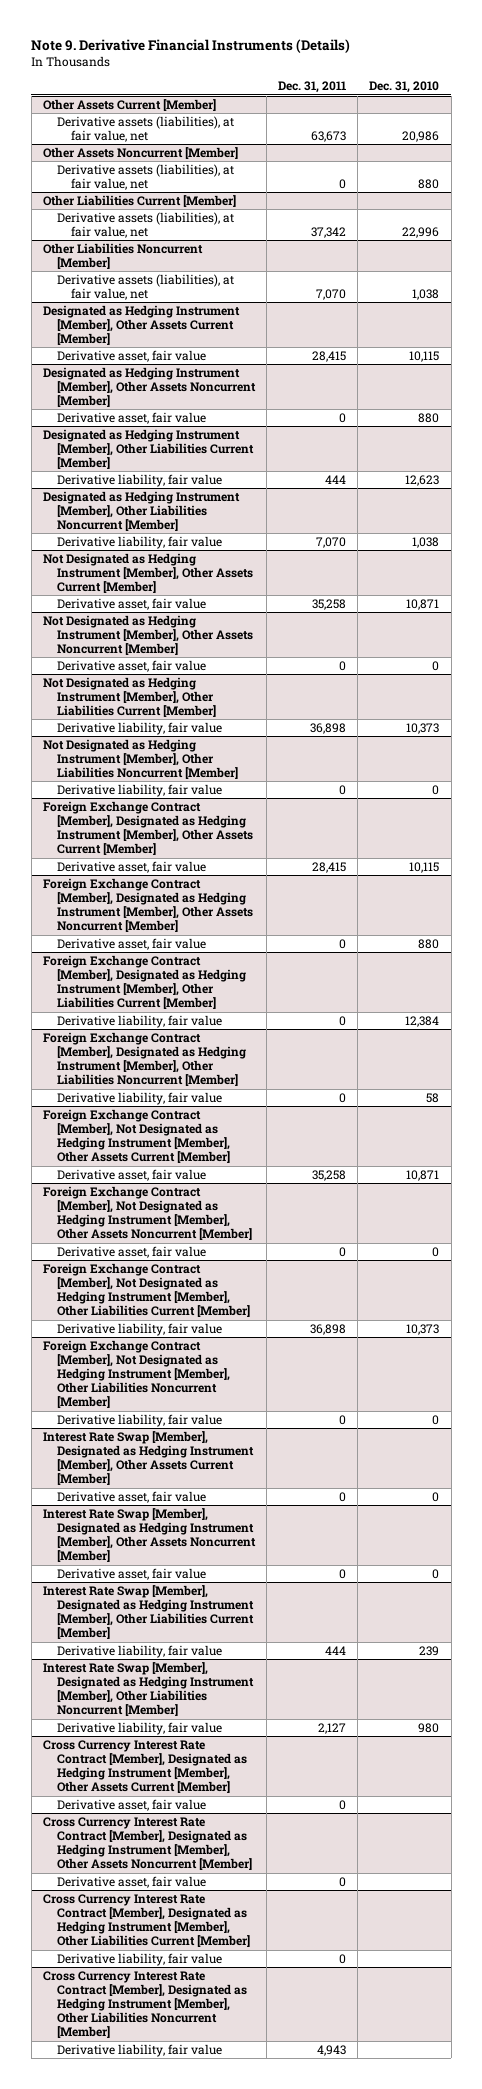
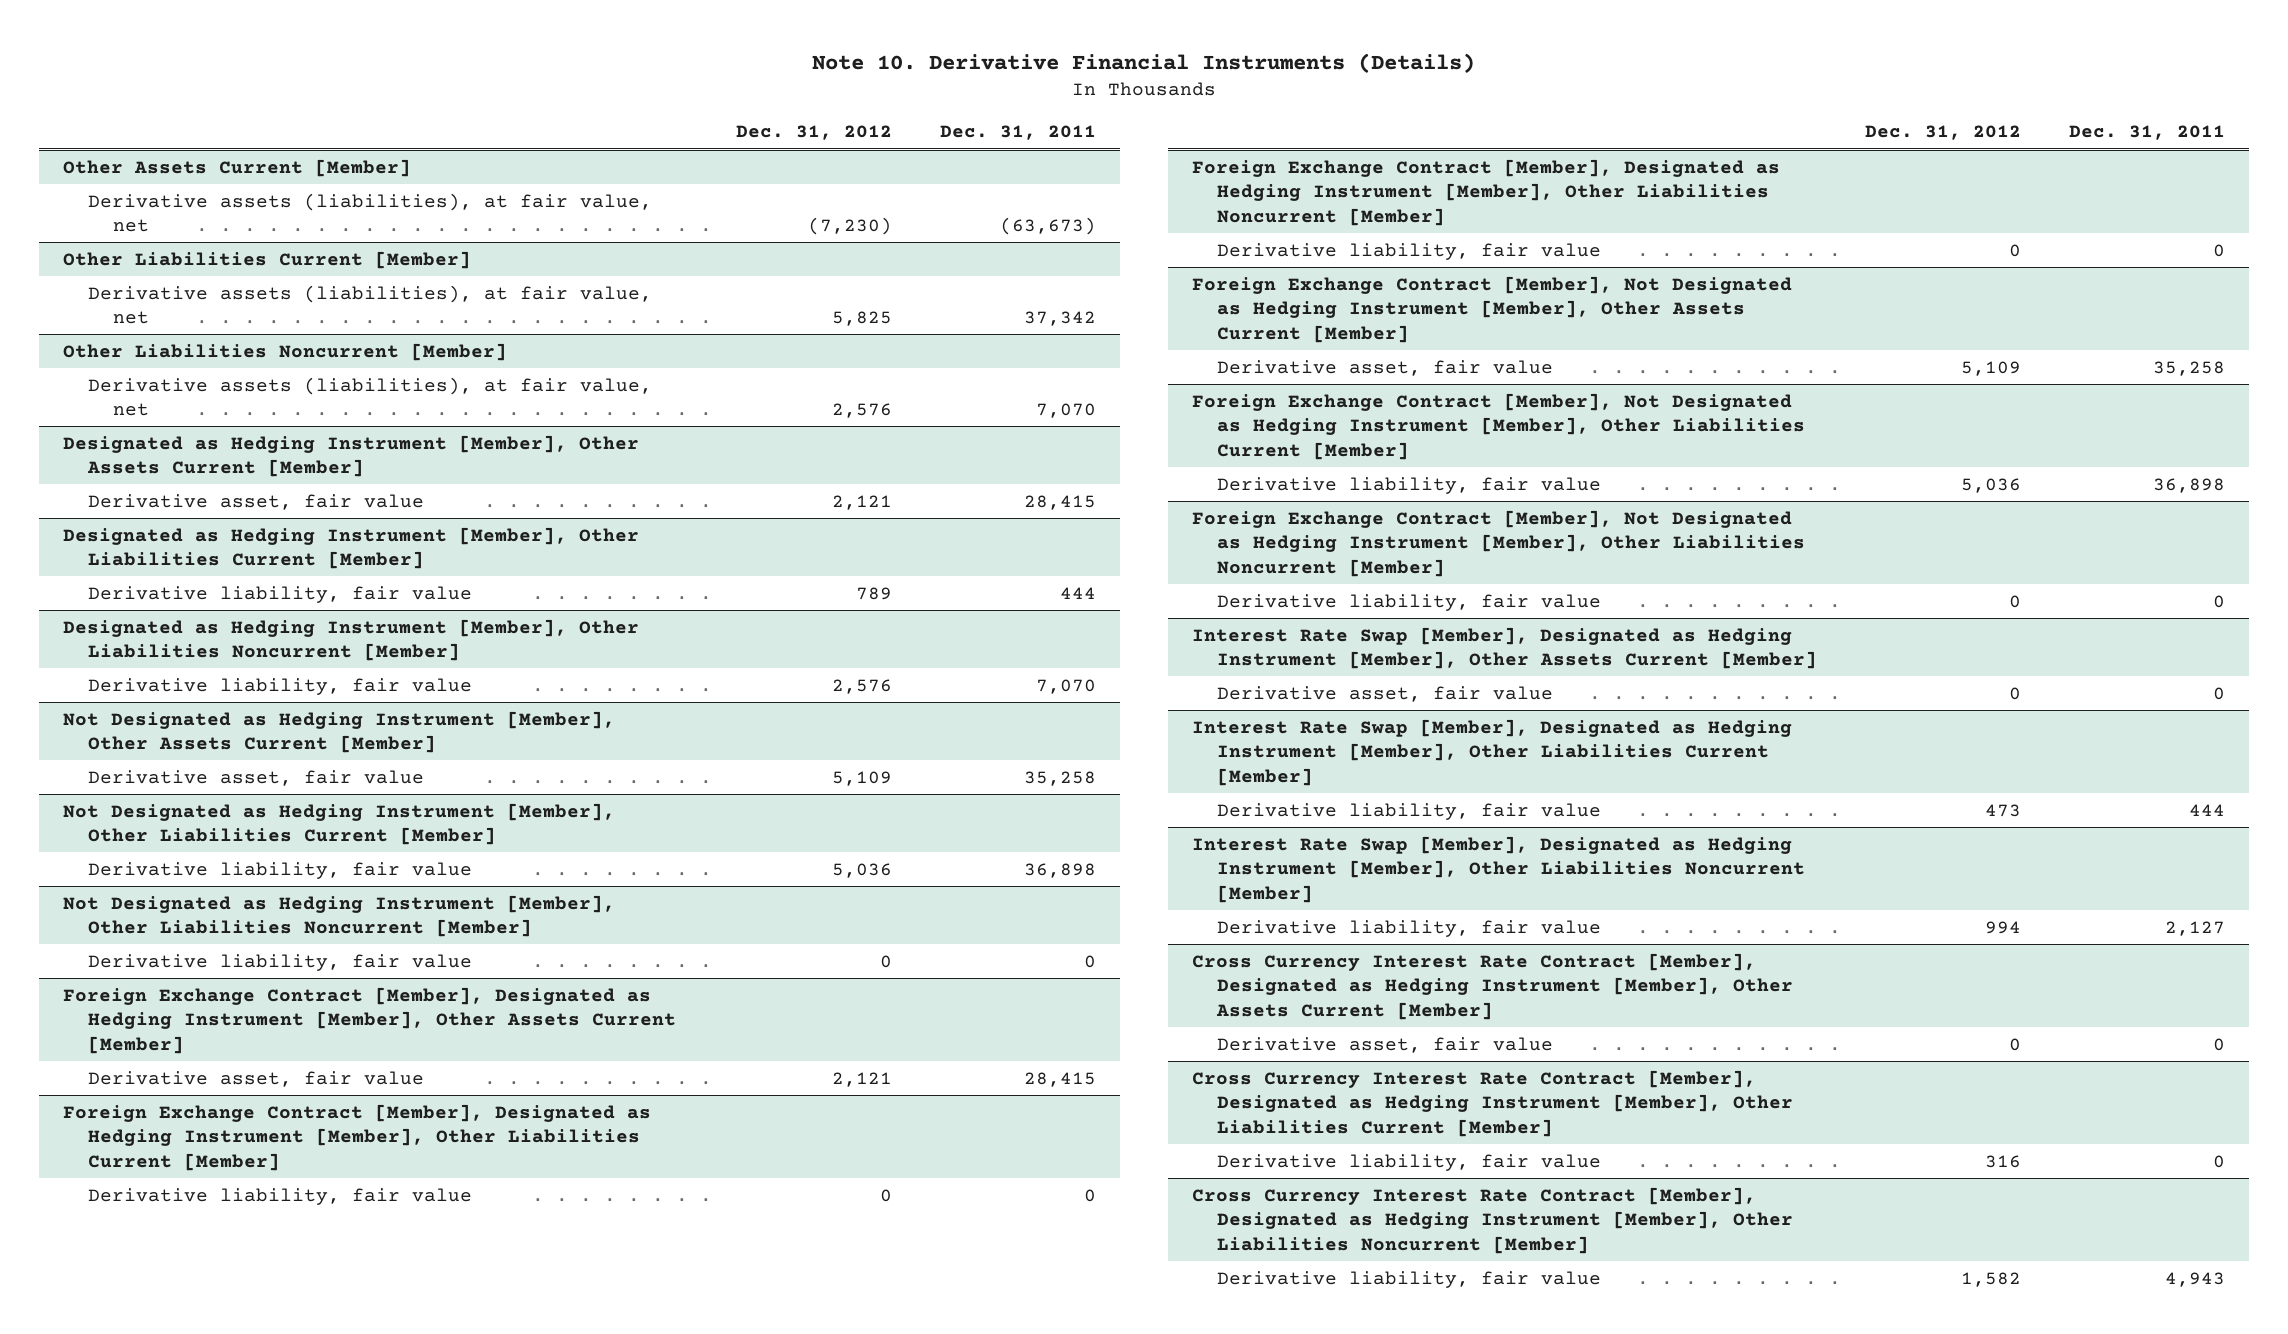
- Note 9. Derivative Financial Instruments (Details)
+ Note 10. Derivative Financial Instruments (Details)
- | Dec. 31, 2011 | Dec. 31, 2010
+ | Dec. 31, 2012 | Dec. 31, 2011
@ Other Assets Current [Member]
- Derivative assets (liabilities), at fair value, net | 63,673 | 20,986
- Other Assets Noncurrent [Member]
- Derivative assets (liabilities), at fair value, net | 0 | 880
@ Other Assets Current [Member]
+ Derivative assets (liabilities), at fair value, net | (7,230) | (63,673)
- Designated as Hedging Instrument [Member], Other Assets Noncurrent [Member]
- Derivative asset, fair value | 0 | 880
- Not Designated as Hedging Instrument [Member], Other Assets Noncurrent [Member]
- Derivative asset, fair value | 0 | 0
- Foreign Exchange Contract [Member], Designated as Hedging Instrument [Member], Other Assets Noncurrent [Member]
- Derivative asset, fair value | 0 | 880
- Foreign Exchange Contract [Member], Not Designated as Hedging Instrument [Member], Other Assets Noncurrent [Member]
- Derivative asset, fair value | 0 | 0
- Interest Rate Swap [Member], Designated as Hedging Instrument [Member], Other Assets Noncurrent [Member]
- Derivative asset, fair value | 0 | 0
- Cross Currency Interest Rate Contract [Member], Designated as Hedging Instrument [Member], Other Assets Noncurrent [Member]
- Derivative asset, fair value | 0 |

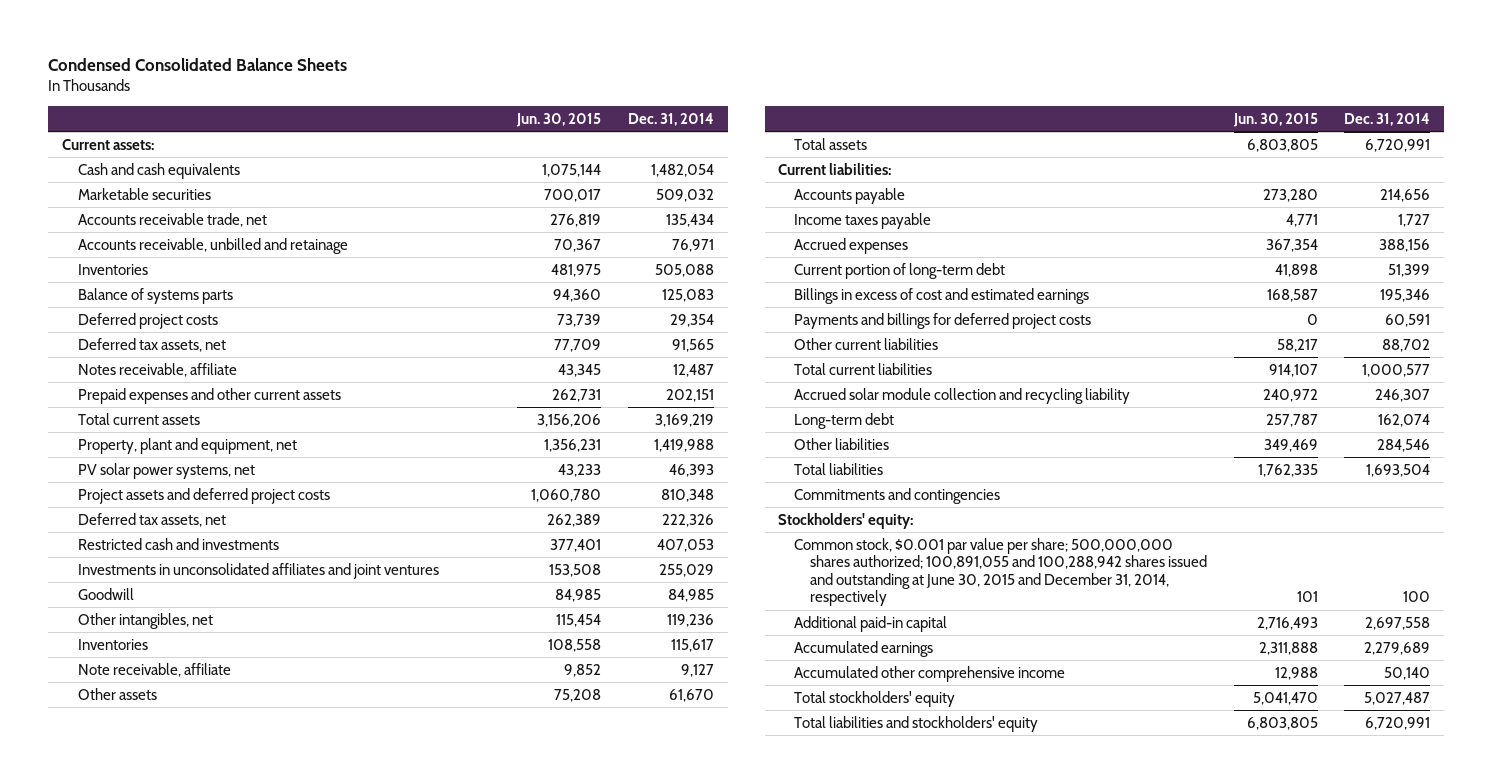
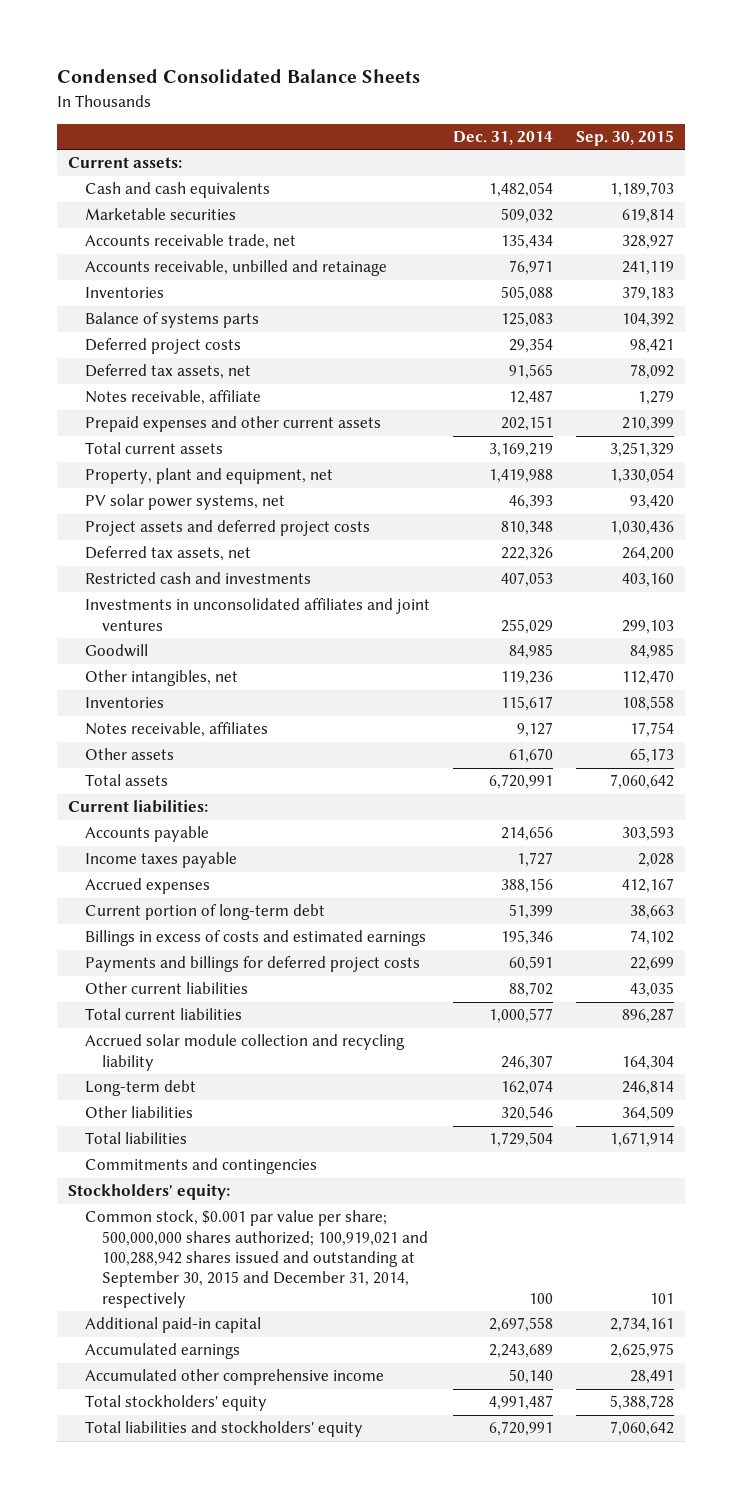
- | Jun. 30, 2015 | Dec. 31, 2014
+ | Dec. 31, 2014 | Sep. 30, 2015
- Note receivable, affiliate | 9,852 | 9,127
+ Notes receivable, affiliates | 9,127 | 17,754
- Billings in excess of cost and estimated earnings | 168,587 | 195,346
+ Billings in excess of costs and estimated earnings | 195,346 | 74,102
- Other liabilities | 349,469 | 284,546
- Total liabilities | 1,762,335 | 1,693,504
+ Other liabilities | 320,546 | 364,509
+ Total liabilities | 1,729,504 | 1,671,914
- Common stock, $0.001 par value per share; 500,000,000 shares authorized; 100,891,055 and 100,288,942 shares issued and outstanding at June 30, 2015 and December 31, 2014, respectively | 101 | 100
+ Common stock, $0.001 par value per share; 500,000,000 shares authorized; 100,919,021 and 100,288,942 shares issued and outstanding at September 30, 2015 and December 31, 2014, respectively | 100 | 101
- Accumulated earnings | 2,311,888 | 2,279,689
+ Accumulated earnings | 2,243,689 | 2,625,975
- Total stockholders' equity | 5,041,470 | 5,027,487
+ Total stockholders' equity | 4,991,487 | 5,388,728

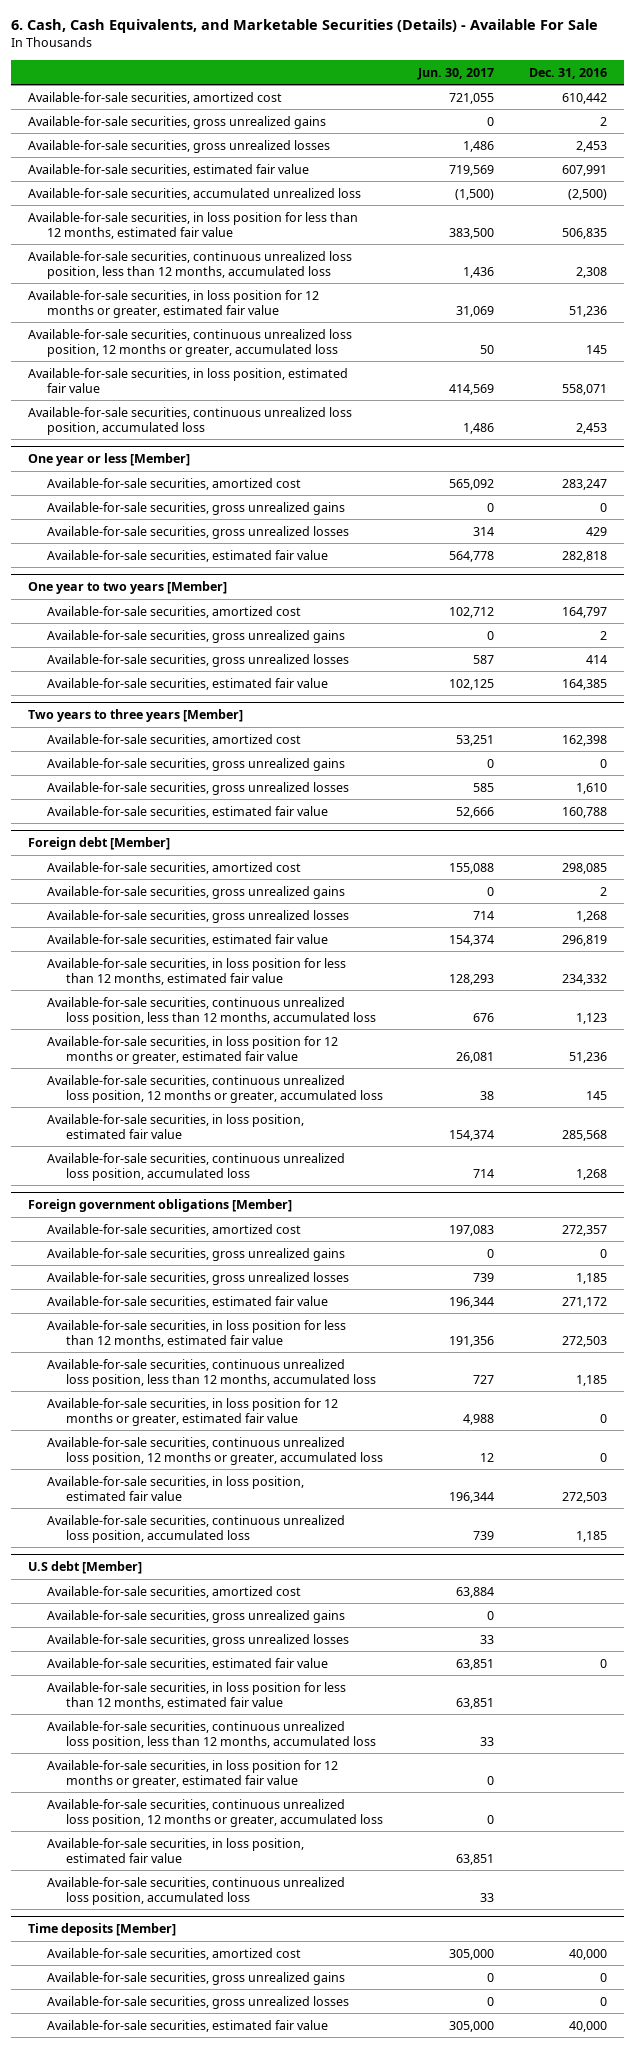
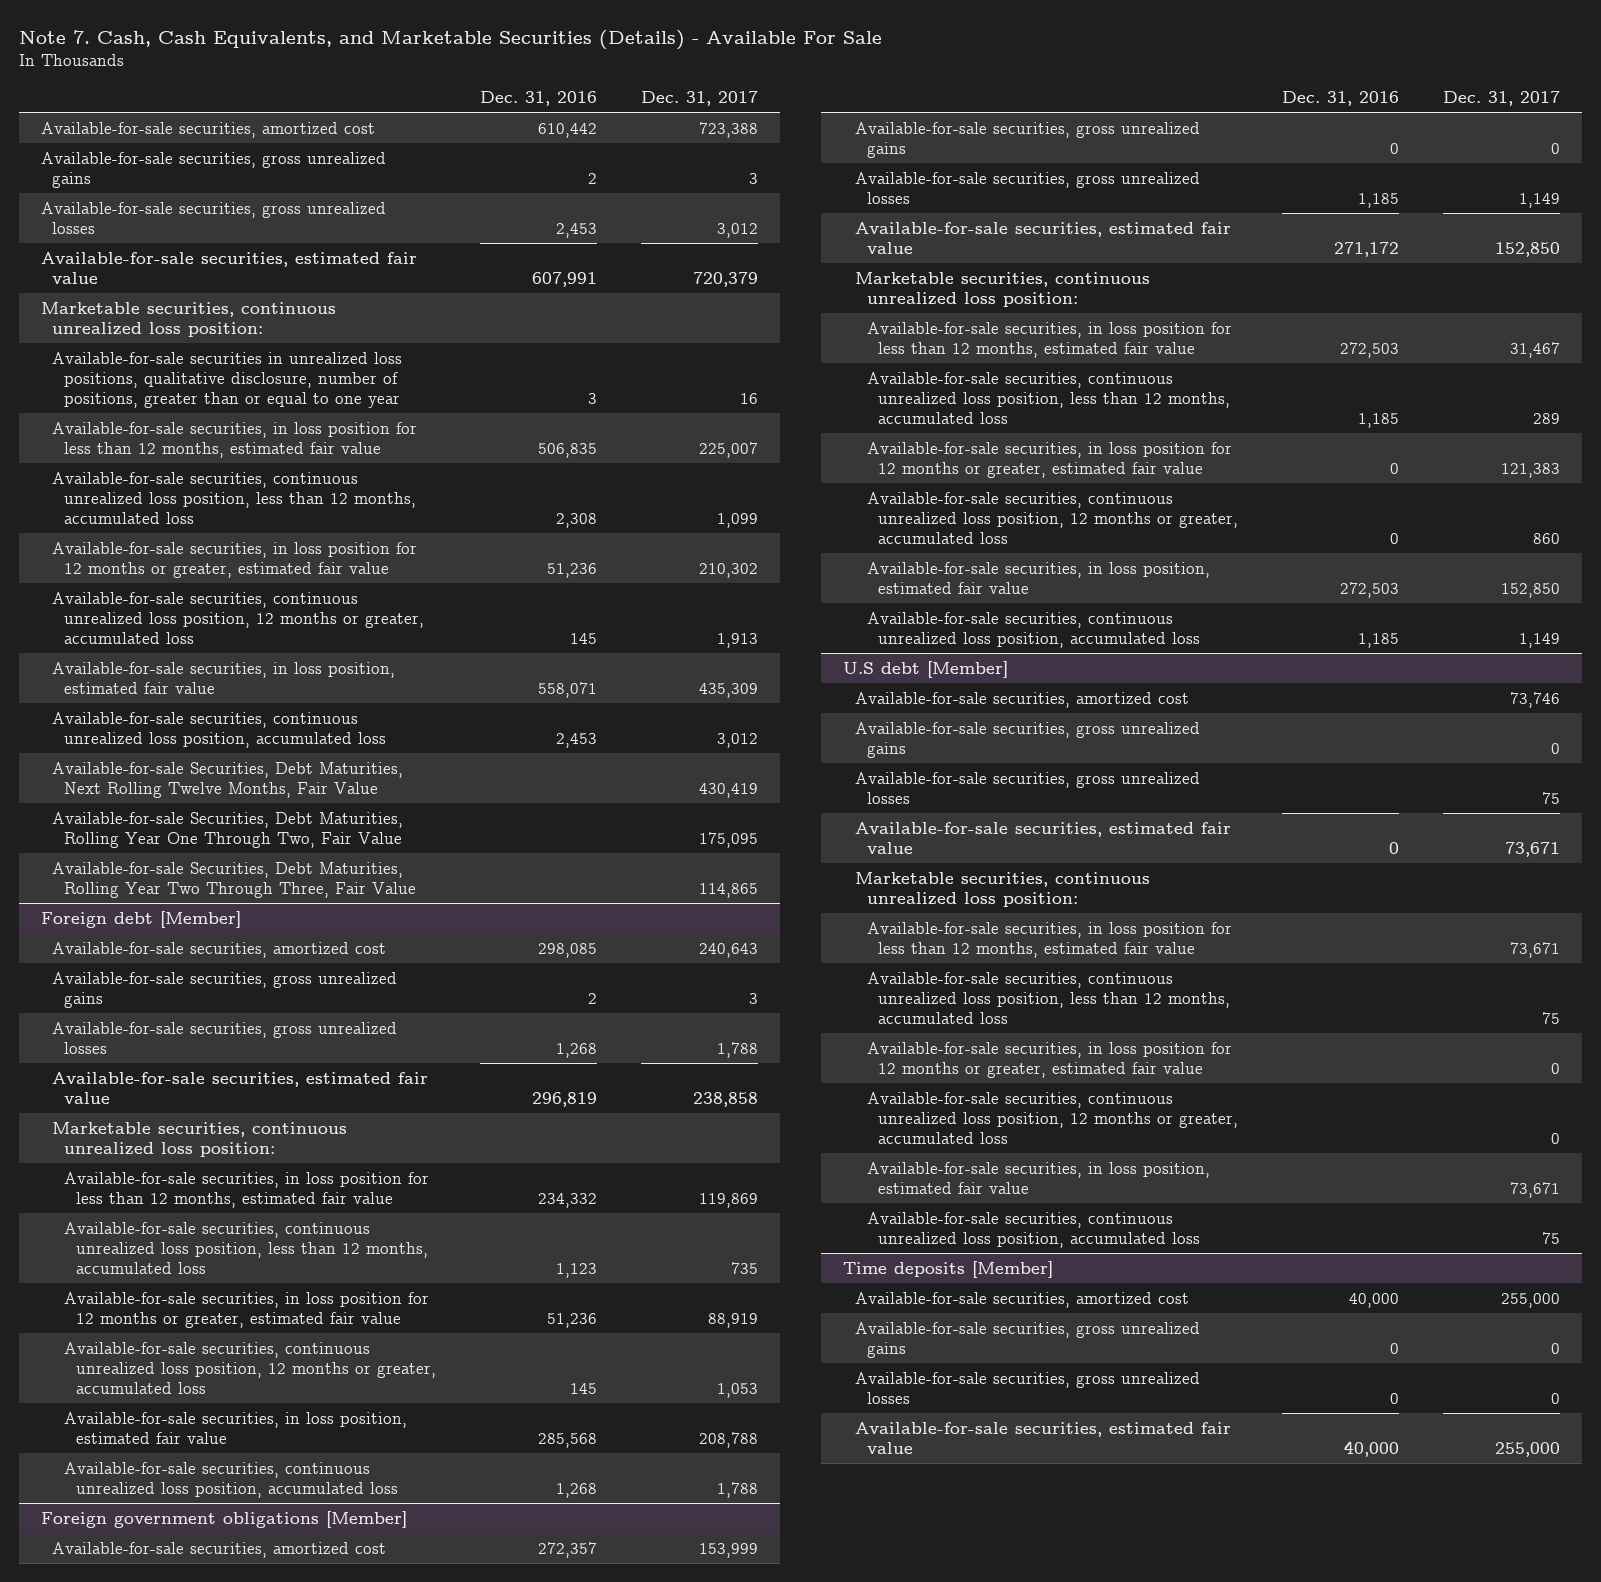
- 6. Cash, Cash Equivalents, and Marketable Securities (Details) - Available For Sale
+ Note 7. Cash, Cash Equivalents, and Marketable Securities (Details) - Available For Sale
- | Jun. 30, 2017 | Dec. 31, 2016
+ | Dec. 31, 2016 | Dec. 31, 2017
- Available-for-sale securities, accumulated unrealized loss | (1,500) | (2,500)
+ Marketable securities, continuous unrealized loss position:
+ Available-for-sale securities in unrealized loss positions, qualitative disclosure, number of positions, greater than or equal to one year | 3 | 16
- One year or less [Member]
- Available-for-sale securities, amortized cost | 565,092 | 283,247
- Available-for-sale securities, gross unrealized gains | 0 | 0
- Available-for-sale securities, gross unrealized losses | 314 | 429
- Available-for-sale securities, estimated fair value | 564,778 | 282,818
- One year to two years [Member]
- Available-for-sale securities, amortized cost | 102,712 | 164,797
- Available-for-sale securities, gross unrealized gains | 0 | 2
- Available-for-sale securities, gross unrealized losses | 587 | 414
- Available-for-sale securities, estimated fair value | 102,125 | 164,385
- Two years to three years [Member]
- Available-for-sale securities, amortized cost | 53,251 | 162,398
- Available-for-sale securities, gross unrealized gains | 0 | 0
- Available-for-sale securities, gross unrealized losses | 585 | 1,610
- Available-for-sale securities, estimated fair value | 52,666 | 160,788
+ Available-for-sale Securities, Debt Maturities, Next Rolling Twelve Months, Fair Value | | 430,419
+ Available-for-sale Securities, Debt Maturities, Rolling Year One Through Two, Fair Value | | 175,095
+ Available-for-sale Securities, Debt Maturities, Rolling Year Two Through Three, Fair Value | | 114,865
@ Foreign debt [Member]
+ Marketable securities, continuous unrealized loss position:
@ Foreign government obligations [Member]
+ Marketable securities, continuous unrealized loss position:
@ U.S debt [Member]
+ Marketable securities, continuous unrealized loss position:

